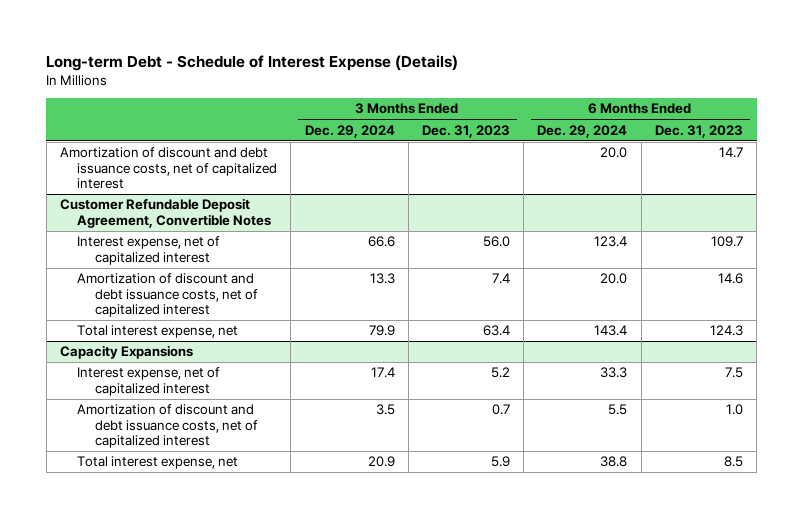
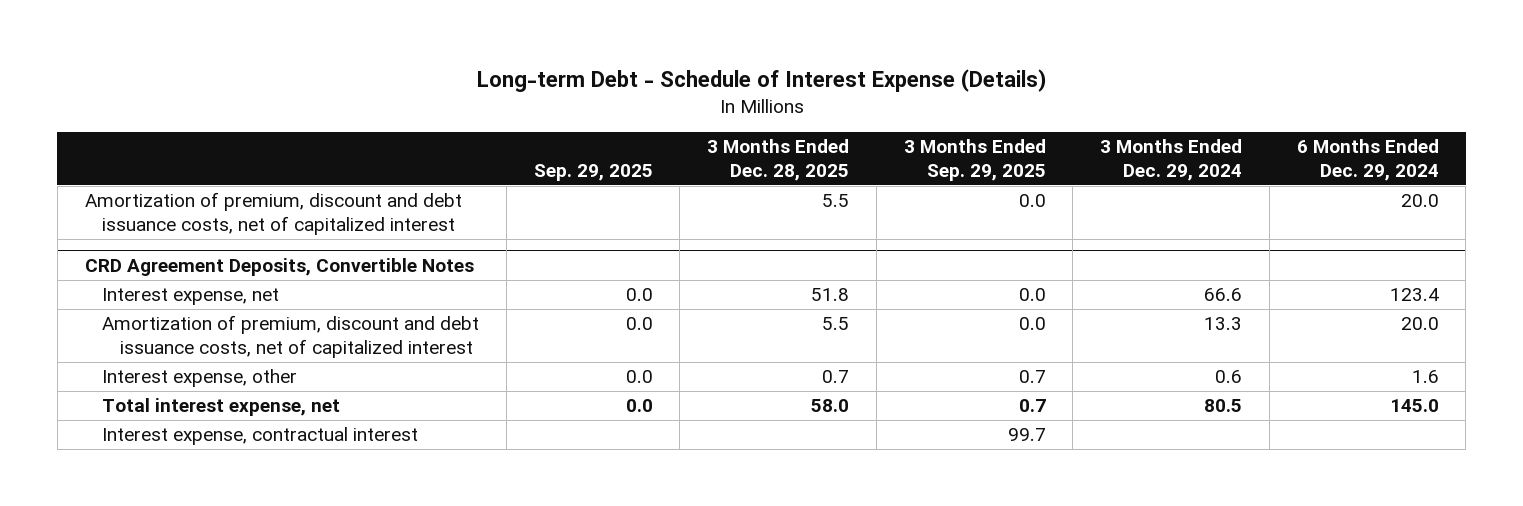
- | 3 Months Ended Dec. 29, 2024 | 3 Months Ended Dec. 31, 2023 | 6 Months Ended Dec. 29, 2024 | 6 Months Ended Dec. 31, 2023
+ | Sep. 29, 2025 | 3 Months Ended Dec. 28, 2025 | 3 Months Ended Sep. 29, 2025 | 3 Months Ended Dec. 29, 2024 | 6 Months Ended Dec. 29, 2024
- Amortization of discount and debt issuance costs, net of capitalized interest | | | 20.0 | 14.7
- Customer Refundable Deposit Agreement, Convertible Notes
- Interest expense, net of capitalized interest | 66.6 | 56.0 | 123.4 | 109.7
- Amortization of discount and debt issuance costs, net of capitalized interest | 13.3 | 7.4 | 20.0 | 14.6
- Total interest expense, net | 79.9 | 63.4 | 143.4 | 124.3
- Capacity Expansions
- Interest expense, net of capitalized interest | 17.4 | 5.2 | 33.3 | 7.5
- Amortization of discount and debt issuance costs, net of capitalized interest | 3.5 | 0.7 | 5.5 | 1.0
- Total interest expense, net | 20.9 | 5.9 | 38.8 | 8.5
+ Amortization of premium, discount and debt issuance costs, net of capitalized interest | | 5.5 | 0.0 | | 20.0
+ CRD Agreement Deposits, Convertible Notes
+ Interest expense, net | 0.0 | 51.8 | 0.0 | 66.6 | 123.4
+ Amortization of premium, discount and debt issuance costs, net of capitalized interest | 0.0 | 5.5 | 0.0 | 13.3 | 20.0
+ Interest expense, other | 0.0 | 0.7 | 0.7 | 0.6 | 1.6
+ Total interest expense, net | 0.0 | 58.0 | 0.7 | 80.5 | 145.0
+ Interest expense, contractual interest | | | 99.7 | |

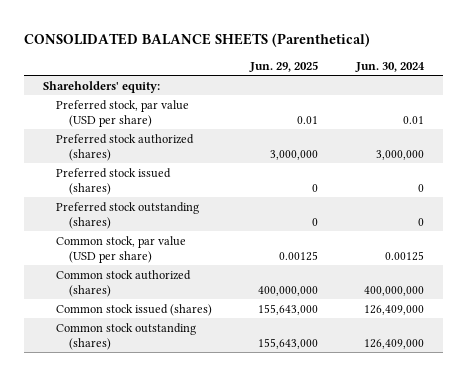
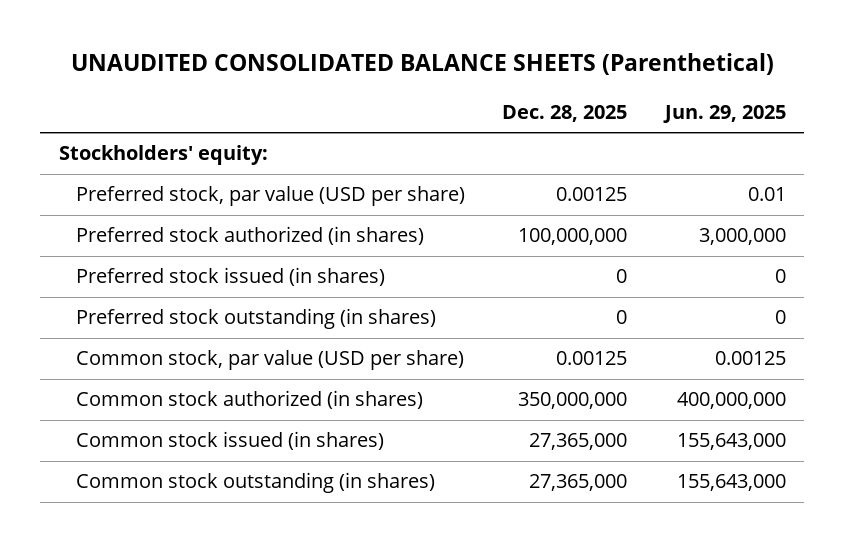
- CONSOLIDATED BALANCE SHEETS (Parenthetical)
+ UNAUDITED CONSOLIDATED BALANCE SHEETS (Parenthetical)
- | Jun. 29, 2025 | Jun. 30, 2024
+ | Dec. 28, 2025 | Jun. 29, 2025
- Shareholders' equity:
+ Stockholders' equity:
- Preferred stock authorized (shares) | 3,000,000 | 3,000,000
- Preferred stock issued (shares) | 0 | 0
- Preferred stock outstanding (shares) | 0 | 0
+ Preferred stock authorized (in shares) | 100,000,000 | 3,000,000
+ Preferred stock issued (in shares) | 0 | 0
+ Preferred stock outstanding (in shares) | 0 | 0
- Common stock authorized (shares) | 400,000,000 | 400,000,000
- Common stock issued (shares) | 155,643,000 | 126,409,000
- Common stock outstanding (shares) | 155,643,000 | 126,409,000
+ Common stock authorized (in shares) | 350,000,000 | 400,000,000
+ Common stock issued (in shares) | 27,365,000 | 155,643,000
+ Common stock outstanding (in shares) | 27,365,000 | 155,643,000

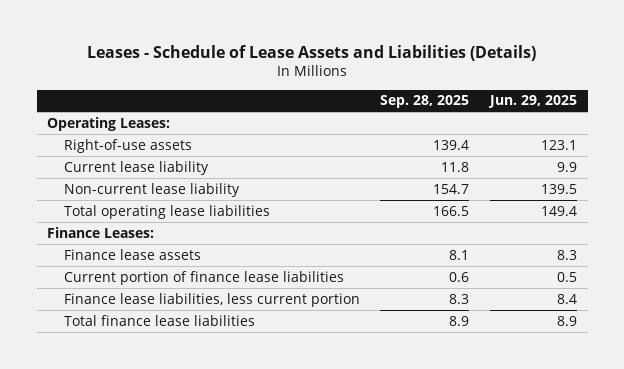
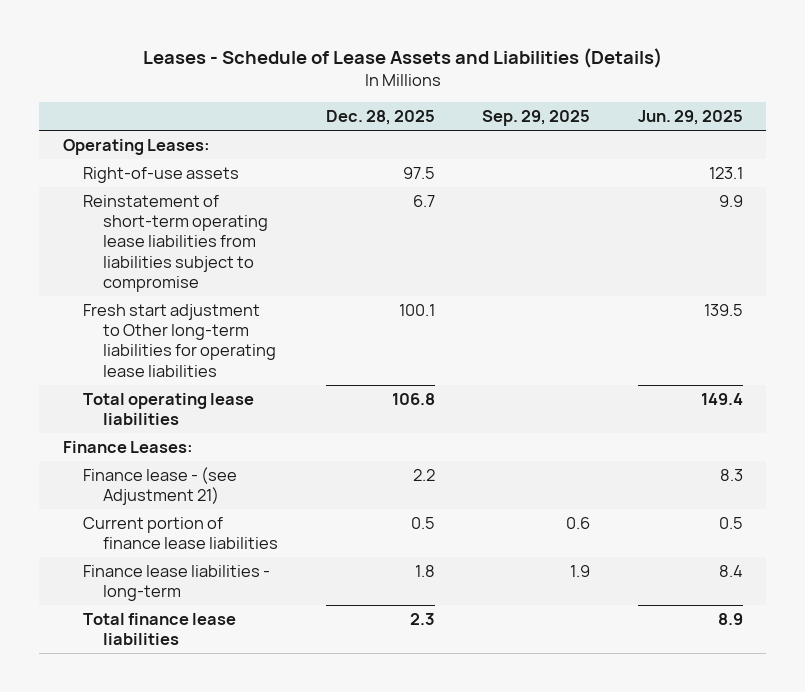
- | Sep. 28, 2025 | Jun. 29, 2025
+ | Dec. 28, 2025 | Sep. 29, 2025 | Jun. 29, 2025
- Current lease liability | 11.8 | 9.9
- Non-current lease liability | 154.7 | 139.5
+ Reinstatement of short-term operating lease liabilities from liabilities subject to compromise | 6.7 | | 9.9
+ Fresh start adjustment to Other long-term liabilities for operating lease liabilities | 100.1 | | 139.5
- Finance lease assets | 8.1 | 8.3
+ Finance lease - (see Adjustment 21) | 2.2 | | 8.3
- Finance lease liabilities, less current portion | 8.3 | 8.4
+ Finance lease liabilities - long-term | 1.8 | 1.9 | 8.4

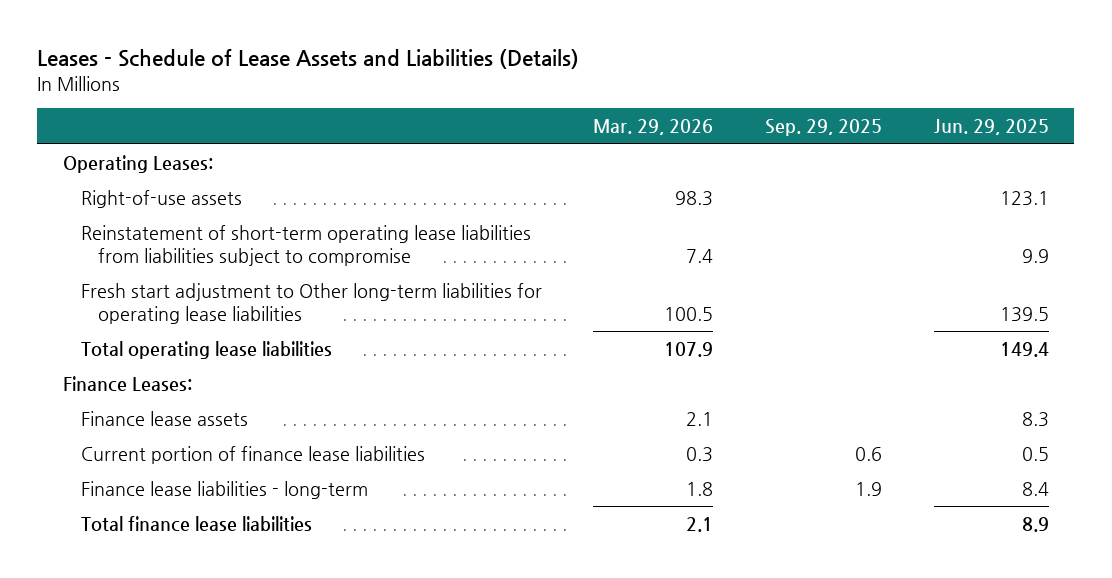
- | Dec. 28, 2025 | Sep. 29, 2025 | Jun. 29, 2025
+ | Mar. 29, 2026 | Sep. 29, 2025 | Jun. 29, 2025
- Finance lease - (see Adjustment 21) | 2.2 | | 8.3
+ Finance lease assets | 2.1 | | 8.3

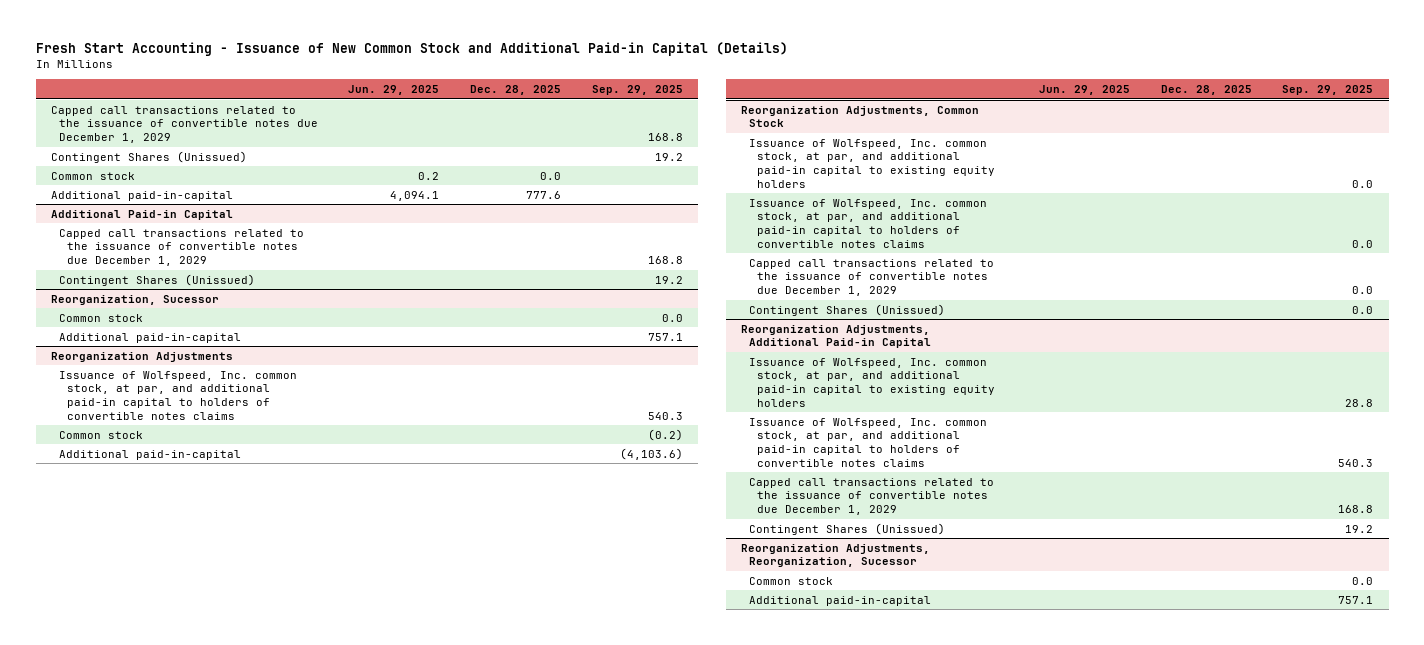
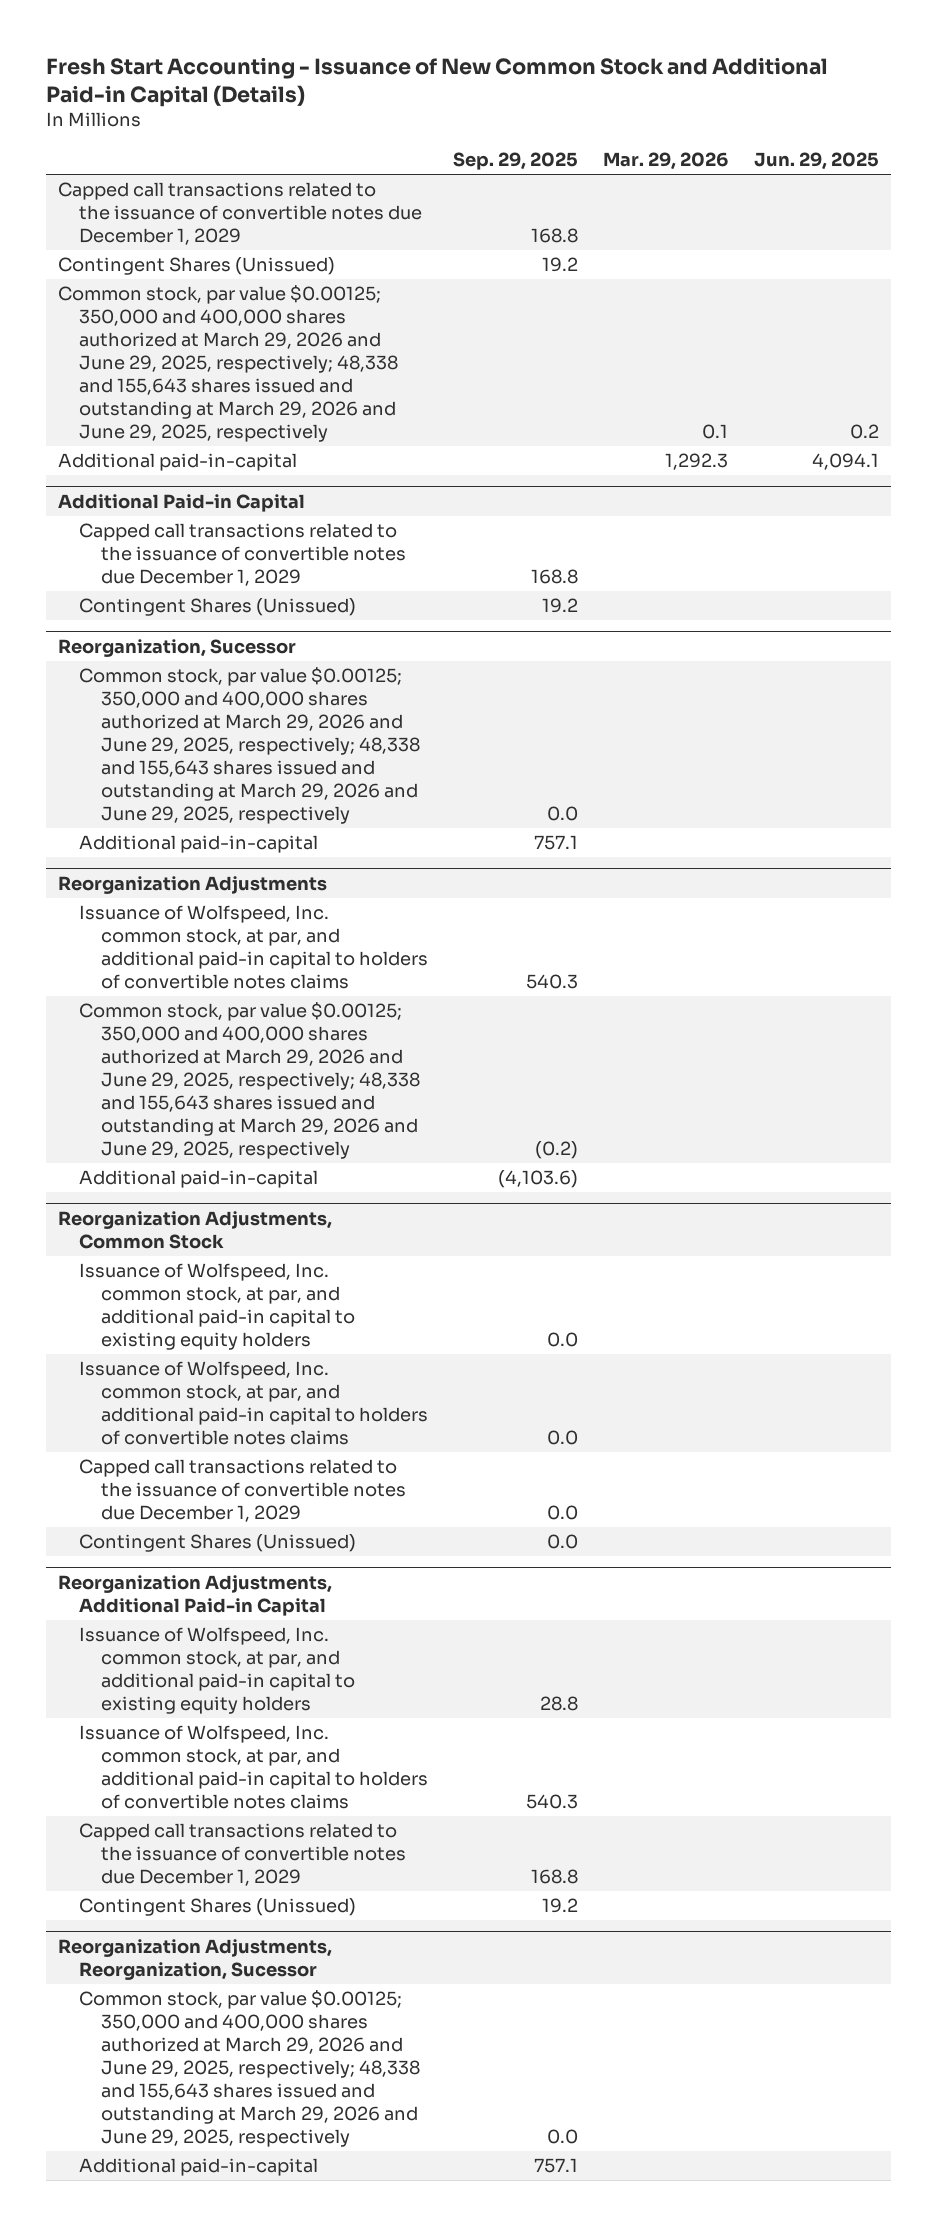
- | Jun. 29, 2025 | Dec. 28, 2025 | Sep. 29, 2025
+ | Sep. 29, 2025 | Mar. 29, 2026 | Jun. 29, 2025
- Common stock | 0.2 | 0.0 |
+ Common stock, par value $0.00125; 350,000 and 400,000 shares authorized at March 29, 2026 and June 29, 2025, respectively; 48,338 and 155,643 shares issued and outstanding at March 29, 2026 and June 29, 2025, respectively | | 0.1 | 0.2
@ Reorganization, Sucessor
- Common stock | | | 0.0
+ Common stock, par value $0.00125; 350,000 and 400,000 shares authorized at March 29, 2026 and June 29, 2025, respectively; 48,338 and 155,643 shares issued and outstanding at March 29, 2026 and June 29, 2025, respectively | 0.0 | |
@ Reorganization Adjustments
- Common stock | | | (0.2)
+ Common stock, par value $0.00125; 350,000 and 400,000 shares authorized at March 29, 2026 and June 29, 2025, respectively; 48,338 and 155,643 shares issued and outstanding at March 29, 2026 and June 29, 2025, respectively | (0.2) | |
@ Reorganization Adjustments, Reorganization, Sucessor
- Common stock | | | 0.0
+ Common stock, par value $0.00125; 350,000 and 400,000 shares authorized at March 29, 2026 and June 29, 2025, respectively; 48,338 and 155,643 shares issued and outstanding at March 29, 2026 and June 29, 2025, respectively | 0.0 | |

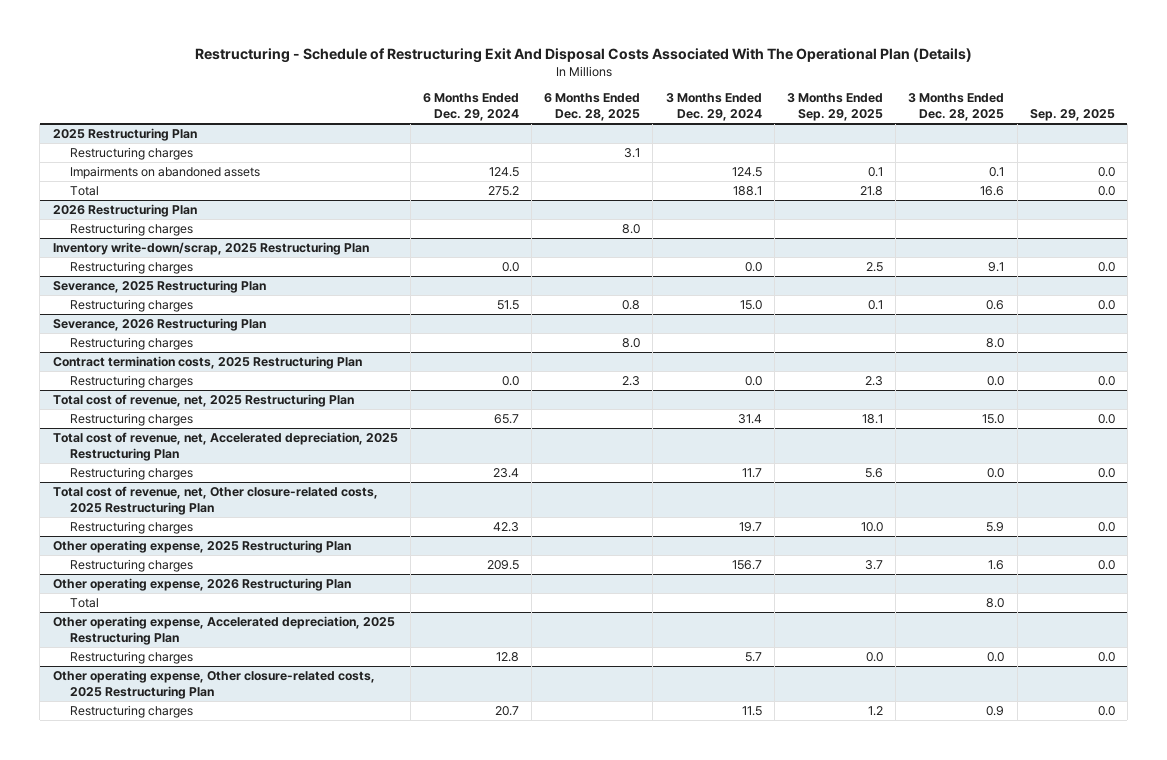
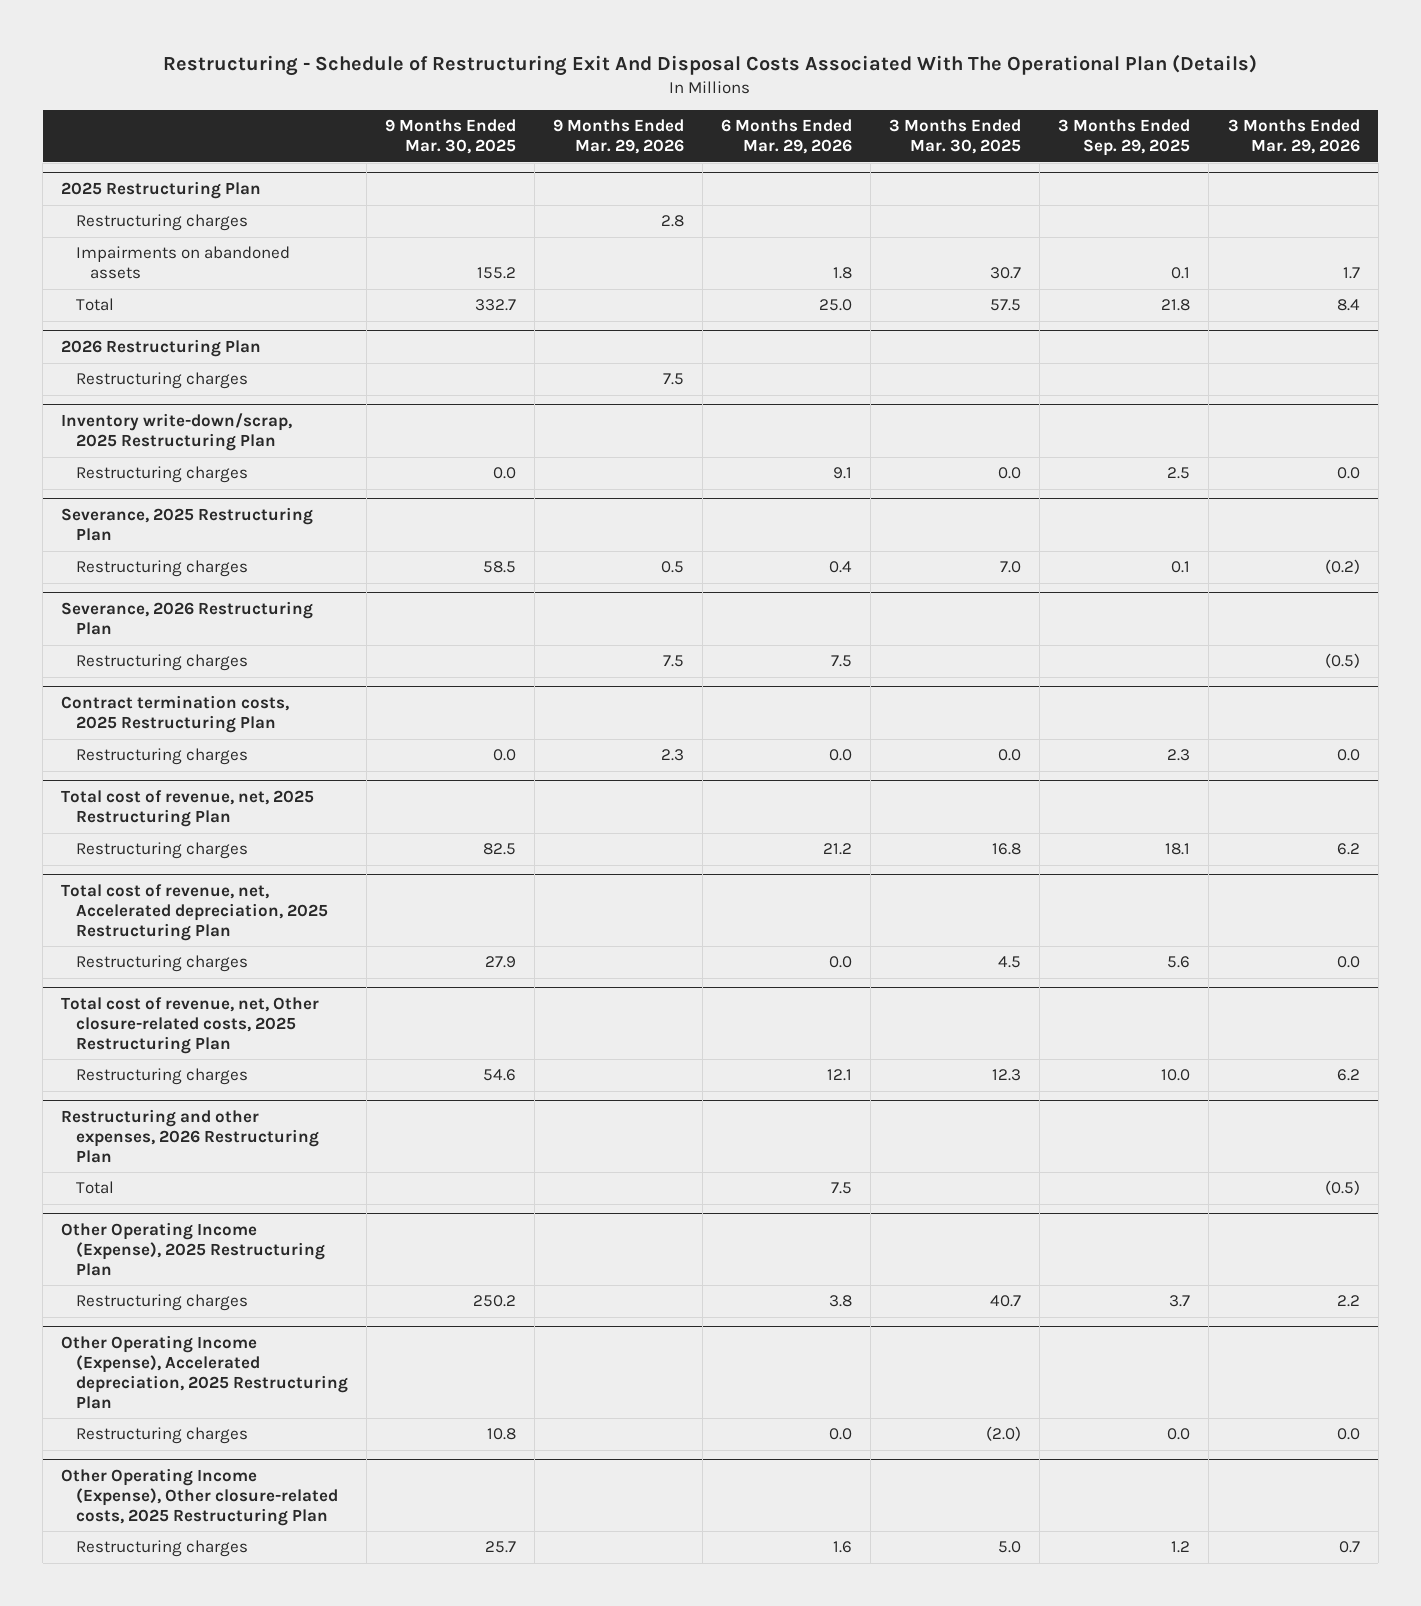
- | 6 Months Ended Dec. 29, 2024 | 6 Months Ended Dec. 28, 2025 | 3 Months Ended Dec. 29, 2024 | 3 Months Ended Sep. 29, 2025 | 3 Months Ended Dec. 28, 2025 | Sep. 29, 2025
+ | 9 Months Ended Mar. 30, 2025 | 9 Months Ended Mar. 29, 2026 | 6 Months Ended Mar. 29, 2026 | 3 Months Ended Mar. 30, 2025 | 3 Months Ended Sep. 29, 2025 | 3 Months Ended Mar. 29, 2026
- Other operating expense, 2025 Restructuring Plan
- Restructuring charges | 209.5 | | 156.7 | 3.7 | 1.6 | 0.0
- Other operating expense, 2026 Restructuring Plan
+ Restructuring and other expenses, 2026 Restructuring Plan
- Other operating expense, Accelerated depreciation, 2025 Restructuring Plan
+ Other Operating Income (Expense), 2025 Restructuring Plan
+ Restructuring charges | 250.2 | | 3.8 | 40.7 | 3.7 | 2.2
+ Other Operating Income (Expense), Accelerated depreciation, 2025 Restructuring Plan
- Other operating expense, Other closure-related costs, 2025 Restructuring Plan
+ Other Operating Income (Expense), Other closure-related costs, 2025 Restructuring Plan

